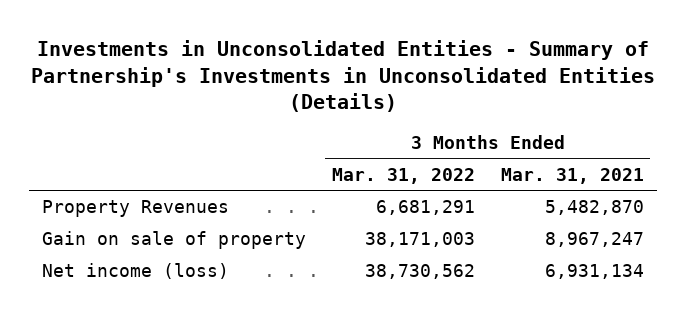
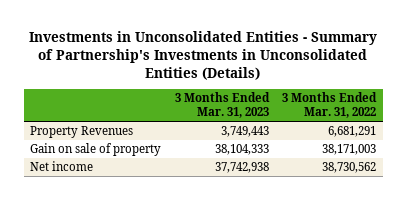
- | 3 Months Ended Mar. 31, 2022 | 3 Months Ended Mar. 31, 2021
+ | 3 Months Ended Mar. 31, 2023 | 3 Months Ended Mar. 31, 2022
- Net income (loss) | 38,730,562 | 6,931,134
+ Net income | 37,742,938 | 38,730,562

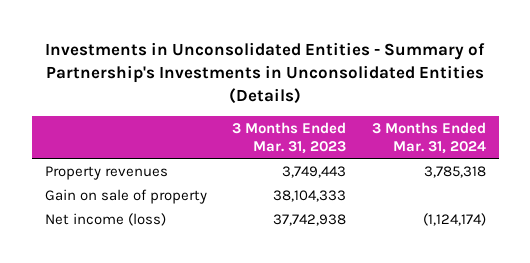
- | 3 Months Ended Mar. 31, 2023 | 3 Months Ended Mar. 31, 2022
+ | 3 Months Ended Mar. 31, 2023 | 3 Months Ended Mar. 31, 2024
- Property Revenues | 3,749,443 | 6,681,291
+ Property revenues | 3,749,443 | 3,785,318
- Net income | 37,742,938 | 38,730,562
+ Net income (loss) | 37,742,938 | (1,124,174)

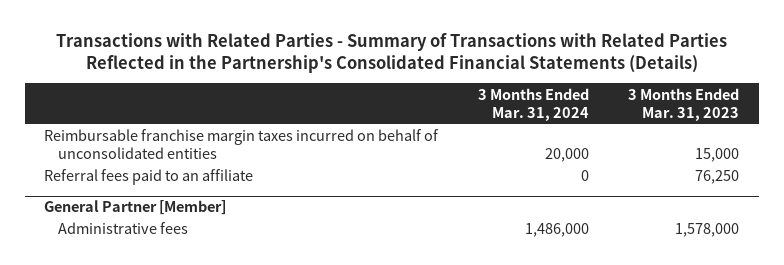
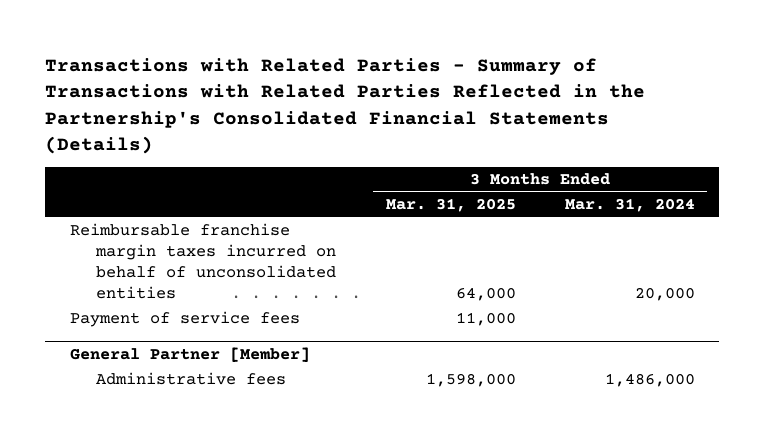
- | 3 Months Ended Mar. 31, 2024 | 3 Months Ended Mar. 31, 2023
+ | 3 Months Ended Mar. 31, 2025 | 3 Months Ended Mar. 31, 2024
- Referral fees paid to an affiliate | 0 | 76,250
+ Payment of service fees | 11,000 |

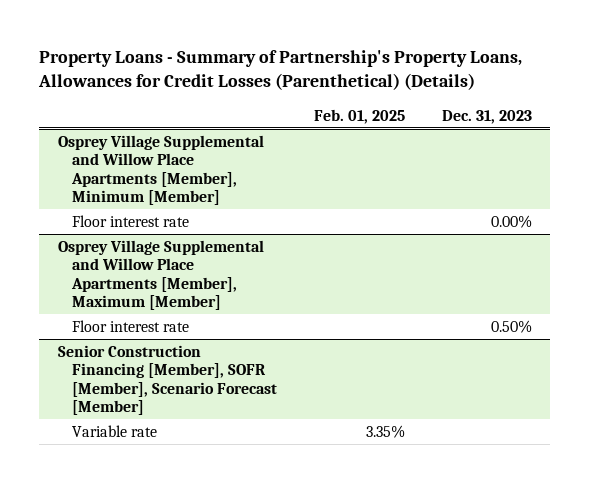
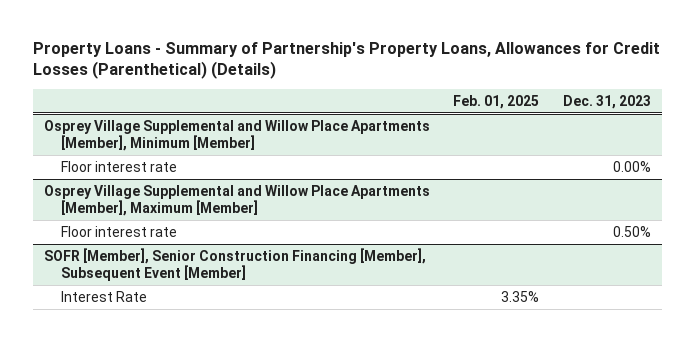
- Senior Construction Financing [Member], SOFR [Member], Scenario Forecast [Member]
- Variable rate | 3.35% |
+ SOFR [Member], Senior Construction Financing [Member], Subsequent Event [Member]
+ Interest Rate | 3.35% |

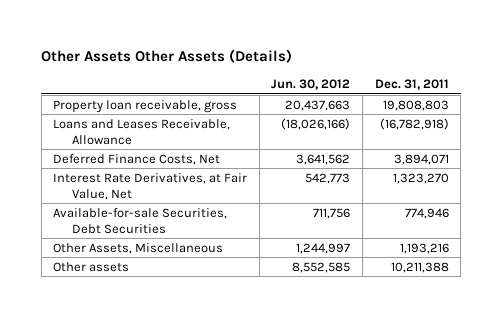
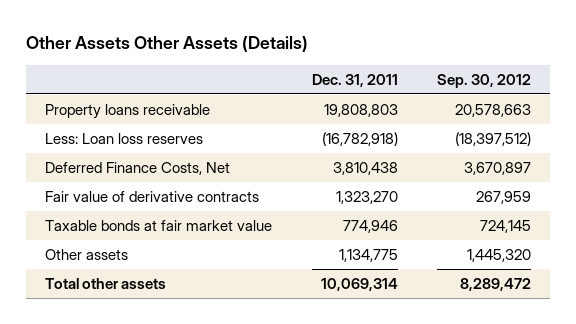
- | Jun. 30, 2012 | Dec. 31, 2011
+ | Dec. 31, 2011 | Sep. 30, 2012
- Property loan receivable, gross | 20,437,663 | 19,808,803
- Loans and Leases Receivable, Allowance | (18,026,166) | (16,782,918)
- Deferred Finance Costs, Net | 3,641,562 | 3,894,071
- Interest Rate Derivatives, at Fair Value, Net | 542,773 | 1,323,270
- Available-for-sale Securities, Debt Securities | 711,756 | 774,946
- Other Assets, Miscellaneous | 1,244,997 | 1,193,216
- Other assets | 8,552,585 | 10,211,388
+ Property loans receivable | 19,808,803 | 20,578,663
+ Less: Loan loss reserves | (16,782,918) | (18,397,512)
+ Deferred Finance Costs, Net | 3,810,438 | 3,670,897
+ Fair value of derivative contracts | 1,323,270 | 267,959
+ Taxable bonds at fair market value | 774,946 | 724,145
+ Other assets | 1,134,775 | 1,445,320
+ Total other assets | 10,069,314 | 8,289,472

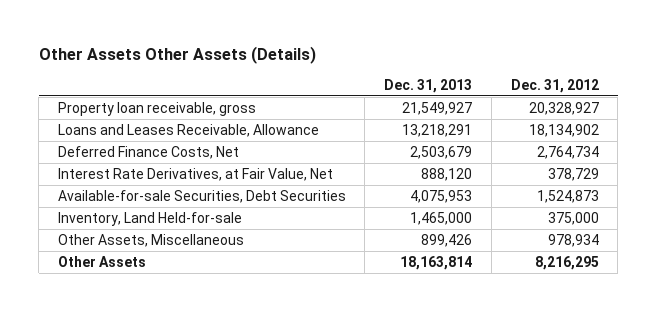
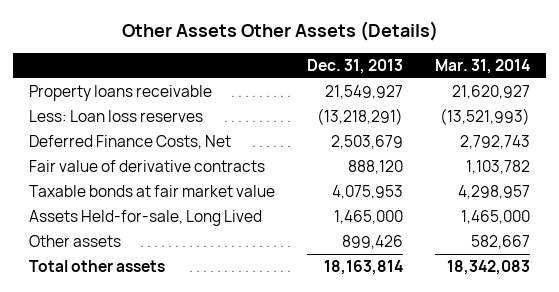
- | Dec. 31, 2013 | Dec. 31, 2012
+ | Dec. 31, 2013 | Mar. 31, 2014
- Property loan receivable, gross | 21,549,927 | 20,328,927
- Loans and Leases Receivable, Allowance | 13,218,291 | 18,134,902
+ Property loans receivable | 21,549,927 | 21,620,927
+ Less: Loan loss reserves | (13,218,291) | (13,521,993)
- Interest Rate Derivatives, at Fair Value, Net | 888,120 | 378,729
- Available-for-sale Securities, Debt Securities | 4,075,953 | 1,524,873
- Inventory, Land Held-for-sale | 1,465,000 | 375,000
- Other Assets, Miscellaneous | 899,426 | 978,934
- Other Assets | 18,163,814 | 8,216,295
+ Fair value of derivative contracts | 888,120 | 1,103,782
+ Taxable bonds at fair market value | 4,075,953 | 4,298,957
+ Assets Held-for-sale, Long Lived | 1,465,000 | 1,465,000
+ Other assets | 899,426 | 582,667
+ Total other assets | 18,163,814 | 18,342,083

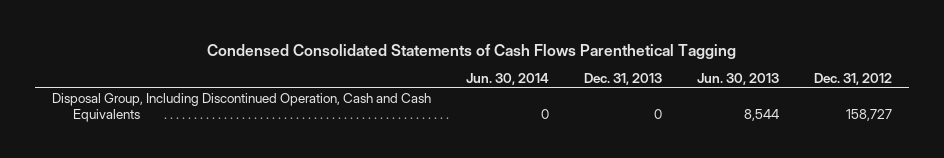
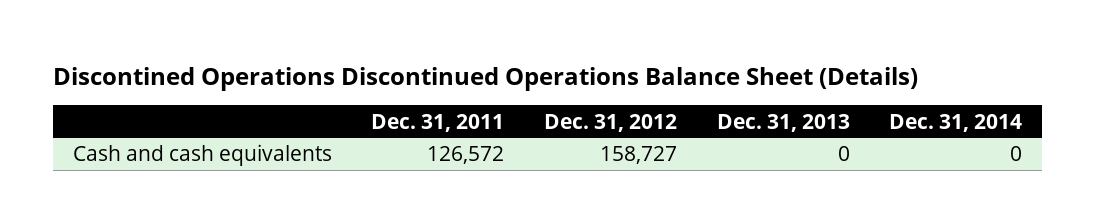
- Condensed Consolidated Statements of Cash Flows Parenthetical Tagging
+ Discontined Operations Discontinued Operations Balance Sheet (Details)
- | Jun. 30, 2014 | Dec. 31, 2013 | Jun. 30, 2013 | Dec. 31, 2012
+ | Dec. 31, 2011 | Dec. 31, 2012 | Dec. 31, 2013 | Dec. 31, 2014
- Disposal Group, Including Discontinued Operation, Cash and Cash Equivalents | 0 | 0 | 8,544 | 158,727
+ Cash and cash equivalents | 126,572 | 158,727 | 0 | 0

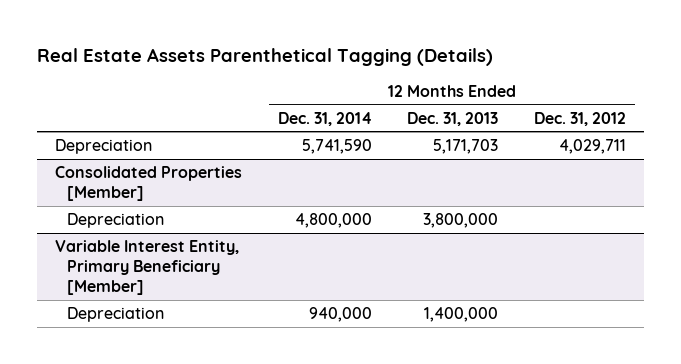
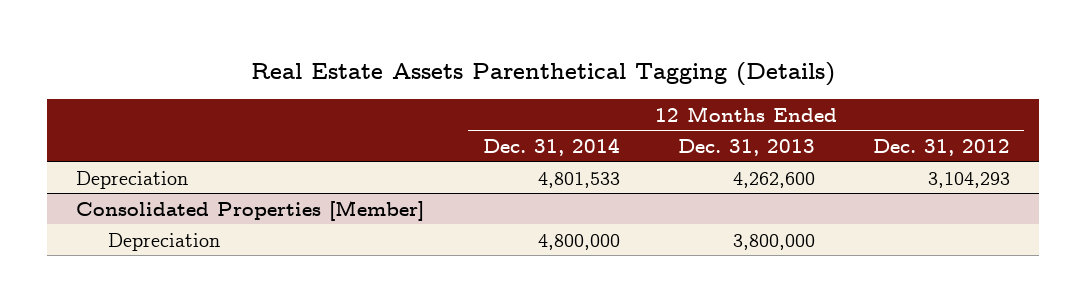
- Depreciation | 5,741,590 | 5,171,703 | 4,029,711
+ Depreciation | 4,801,533 | 4,262,600 | 3,104,293
- Variable Interest Entity, Primary Beneficiary [Member]
- Depreciation | 940,000 | 1,400,000 |

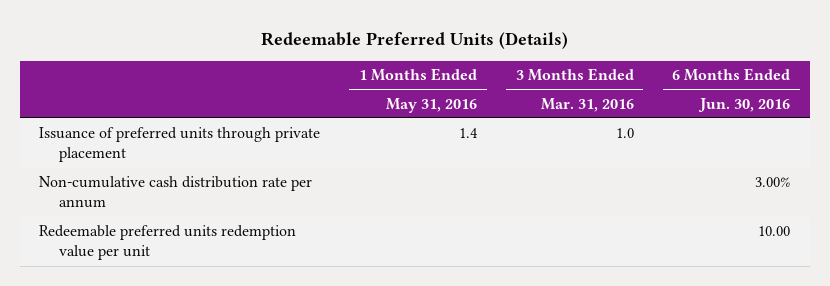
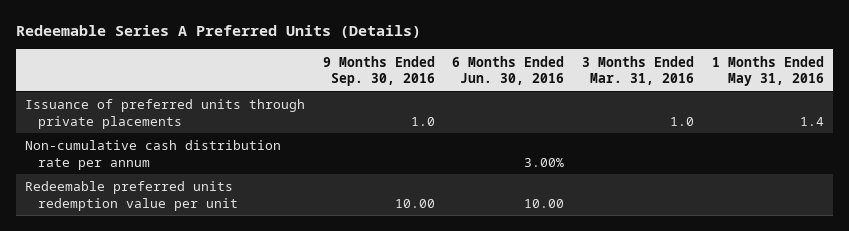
- Redeemable Preferred Units (Details)
+ Redeemable Series A Preferred Units (Details)
- | 1 Months Ended May 31, 2016 | 3 Months Ended Mar. 31, 2016 | 6 Months Ended Jun. 30, 2016
+ | 9 Months Ended Sep. 30, 2016 | 6 Months Ended Jun. 30, 2016 | 3 Months Ended Mar. 31, 2016 | 1 Months Ended May 31, 2016
- Issuance of preferred units through private placement | 1.4 | 1.0 |
+ Issuance of preferred units through private placements | 1.0 | | 1.0 | 1.4

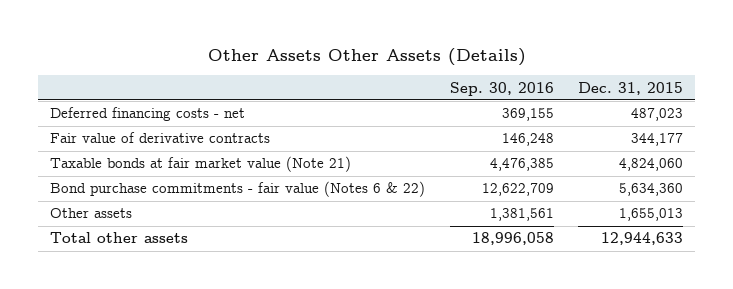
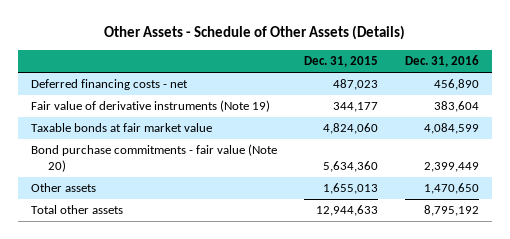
- Other Assets Other Assets (Details)
+ Other Assets - Schedule of Other Assets (Details)
- | Sep. 30, 2016 | Dec. 31, 2015
+ | Dec. 31, 2015 | Dec. 31, 2016
- Fair value of derivative contracts | 146,248 | 344,177
- Taxable bonds at fair market value (Note 21) | 4,476,385 | 4,824,060
- Bond purchase commitments - fair value (Notes 6 & 22) | 12,622,709 | 5,634,360
+ Fair value of derivative instruments (Note 19) | 344,177 | 383,604
+ Taxable bonds at fair market value | 4,824,060 | 4,084,599
+ Bond purchase commitments - fair value (Note 20) | 5,634,360 | 2,399,449

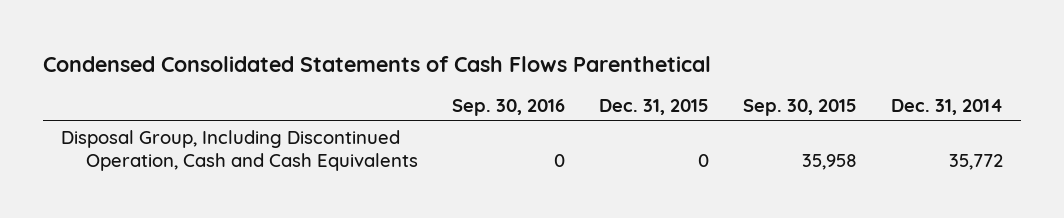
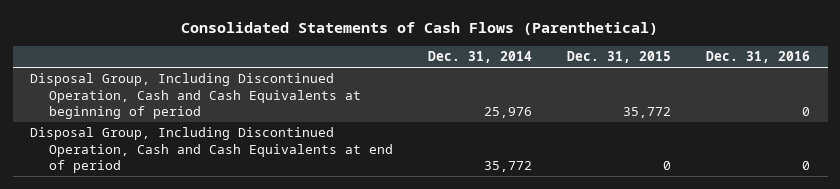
- Condensed Consolidated Statements of Cash Flows Parenthetical
+ Consolidated Statements of Cash Flows (Parenthetical)
- | Sep. 30, 2016 | Dec. 31, 2015 | Sep. 30, 2015 | Dec. 31, 2014
+ | Dec. 31, 2014 | Dec. 31, 2015 | Dec. 31, 2016
- Disposal Group, Including Discontinued Operation, Cash and Cash Equivalents | 0 | 0 | 35,958 | 35,772
+ Disposal Group, Including Discontinued Operation, Cash and Cash Equivalents at beginning of period | 25,976 | 35,772 | 0
+ Disposal Group, Including Discontinued Operation, Cash and Cash Equivalents at end of period | 35,772 | 0 | 0

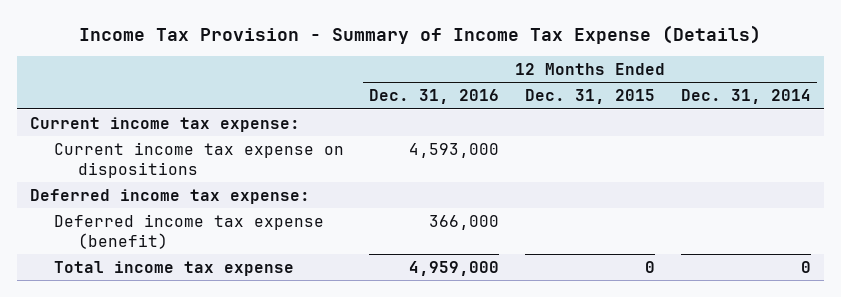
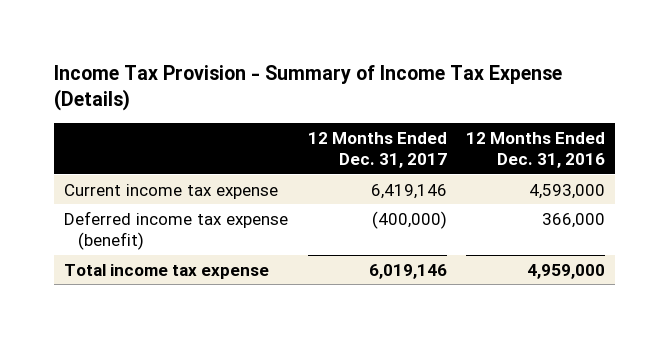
- | 12 Months Ended Dec. 31, 2016 | 12 Months Ended Dec. 31, 2015 | 12 Months Ended Dec. 31, 2014
+ | 12 Months Ended Dec. 31, 2017 | 12 Months Ended Dec. 31, 2016
- Current income tax expense:
- Current income tax expense on dispositions | 4,593,000 | |
- Deferred income tax expense:
+ Current income tax expense | 6,419,146 | 4,593,000

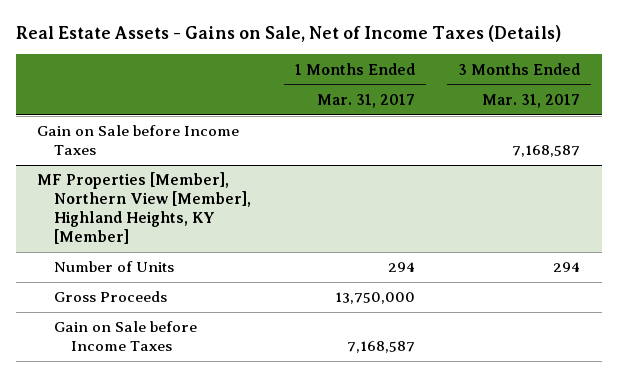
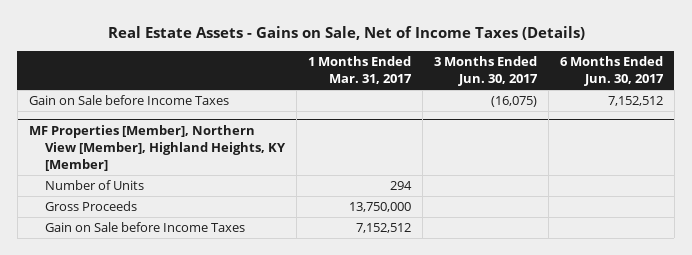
- | 1 Months Ended Mar. 31, 2017 | 3 Months Ended Mar. 31, 2017
+ | 1 Months Ended Mar. 31, 2017 | 3 Months Ended Jun. 30, 2017 | 6 Months Ended Jun. 30, 2017
@ MF Properties [Member], Northern View [Member], Highland Heights, KY [Member]
- Gain on Sale before Income Taxes | 7,168,587 |
+ Gain on Sale before Income Taxes | 7,152,512 | |

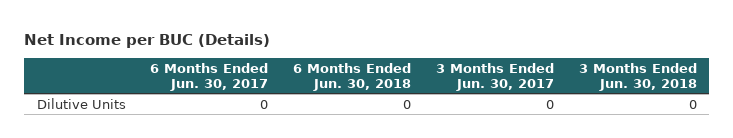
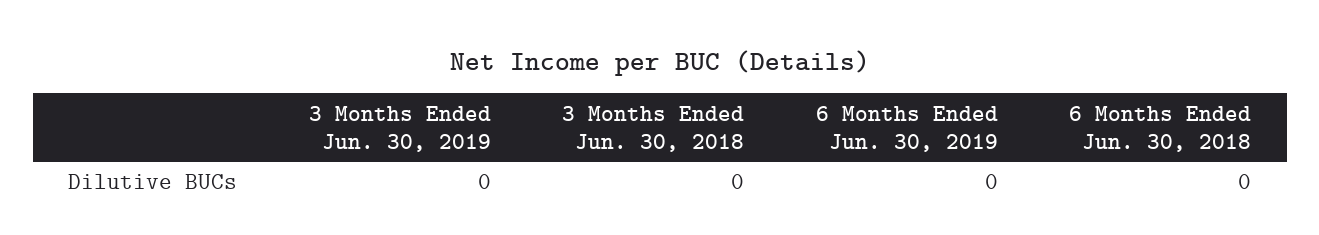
- | 6 Months Ended Jun. 30, 2017 | 6 Months Ended Jun. 30, 2018 | 3 Months Ended Jun. 30, 2017 | 3 Months Ended Jun. 30, 2018
+ | 3 Months Ended Jun. 30, 2019 | 3 Months Ended Jun. 30, 2018 | 6 Months Ended Jun. 30, 2019 | 6 Months Ended Jun. 30, 2018
- Dilutive Units | 0 | 0 | 0 | 0
+ Dilutive BUCs | 0 | 0 | 0 | 0

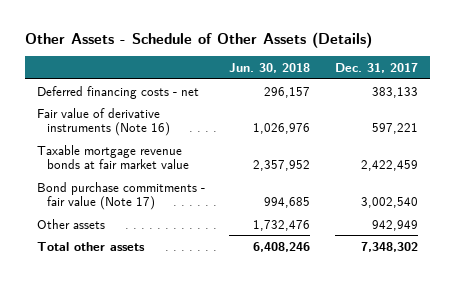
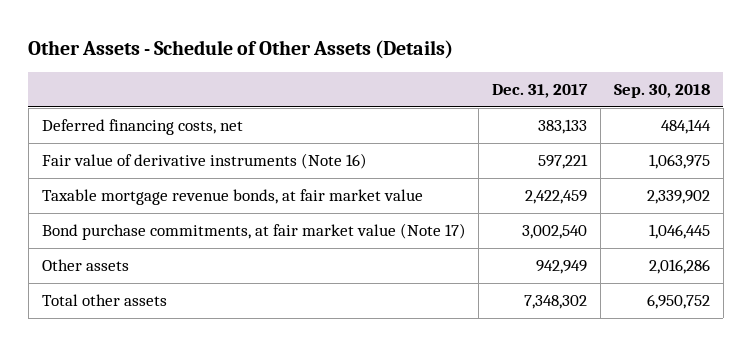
- | Jun. 30, 2018 | Dec. 31, 2017
+ | Dec. 31, 2017 | Sep. 30, 2018
- Deferred financing costs - net | 296,157 | 383,133
+ Deferred financing costs, net | 383,133 | 484,144
- Taxable mortgage revenue bonds at fair market value | 2,357,952 | 2,422,459
- Bond purchase commitments - fair value (Note 17) | 994,685 | 3,002,540
+ Taxable mortgage revenue bonds, at fair market value | 2,422,459 | 2,339,902
+ Bond purchase commitments, at fair market value (Note 17) | 3,002,540 | 1,046,445

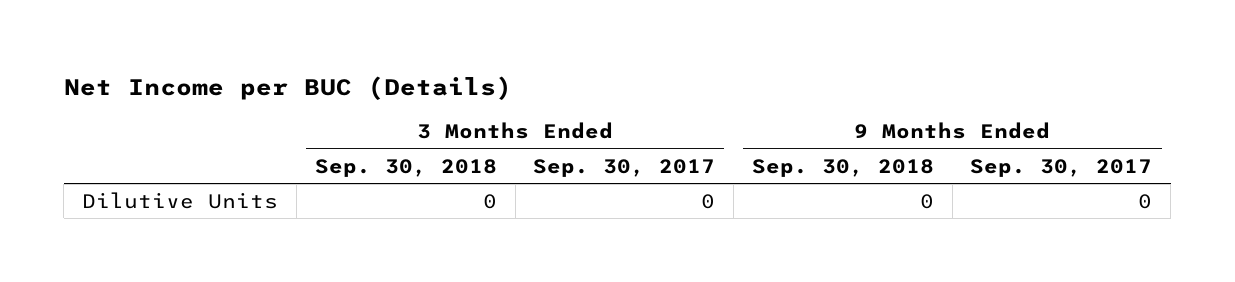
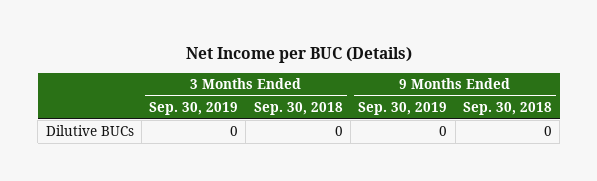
- | 3 Months Ended Sep. 30, 2018 | 3 Months Ended Sep. 30, 2017 | 9 Months Ended Sep. 30, 2018 | 9 Months Ended Sep. 30, 2017
+ | 3 Months Ended Sep. 30, 2019 | 3 Months Ended Sep. 30, 2018 | 9 Months Ended Sep. 30, 2019 | 9 Months Ended Sep. 30, 2018
- Dilutive Units | 0 | 0 | 0 | 0
+ Dilutive BUCs | 0 | 0 | 0 | 0

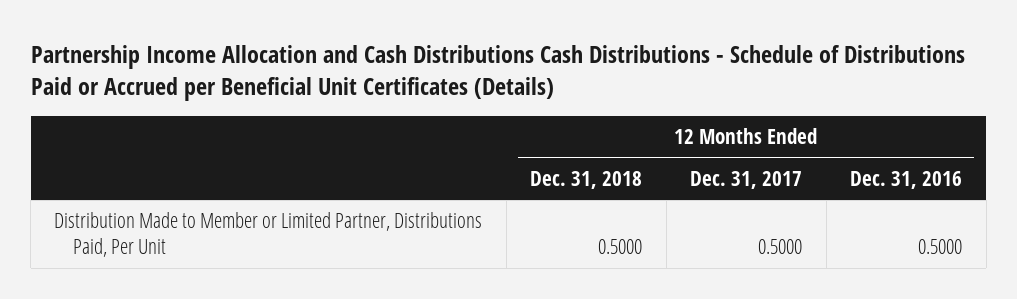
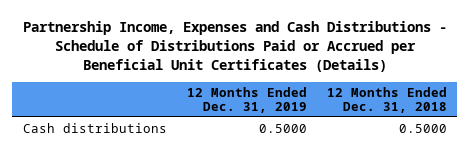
- Partnership Income Allocation and Cash Distributions Cash Distributions - Schedule of Distributions Paid or Accrued per Beneficial Unit Certificates (Details)
+ Partnership Income, Expenses and Cash Distributions - Schedule of Distributions Paid or Accrued per Beneficial Unit Certificates (Details)
- | 12 Months Ended Dec. 31, 2018 | 12 Months Ended Dec. 31, 2017 | 12 Months Ended Dec. 31, 2016
+ | 12 Months Ended Dec. 31, 2019 | 12 Months Ended Dec. 31, 2018
- Distribution Made to Member or Limited Partner, Distributions Paid, Per Unit | 0.5000 | 0.5000 | 0.5000
+ Cash distributions | 0.5000 | 0.5000

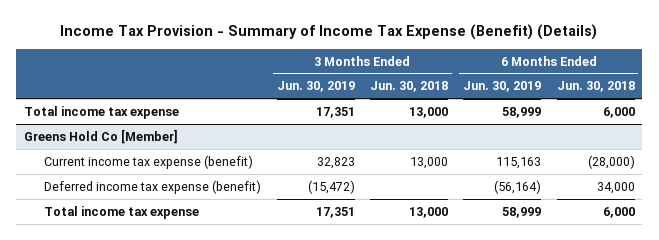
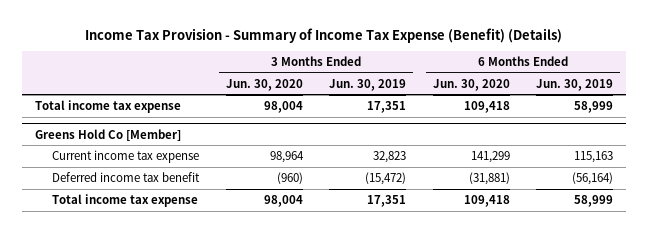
- | 3 Months Ended Jun. 30, 2019 | 3 Months Ended Jun. 30, 2018 | 6 Months Ended Jun. 30, 2019 | 6 Months Ended Jun. 30, 2018
+ | 3 Months Ended Jun. 30, 2020 | 3 Months Ended Jun. 30, 2019 | 6 Months Ended Jun. 30, 2020 | 6 Months Ended Jun. 30, 2019
@ Greens Hold Co [Member]
- Current income tax expense (benefit) | 32,823 | 13,000 | 115,163 | (28,000)
- Deferred income tax expense (benefit) | (15,472) | | (56,164) | 34,000
+ Current income tax expense | 98,964 | 32,823 | 141,299 | 115,163
+ Deferred income tax benefit | (960) | (15,472) | (31,881) | (56,164)

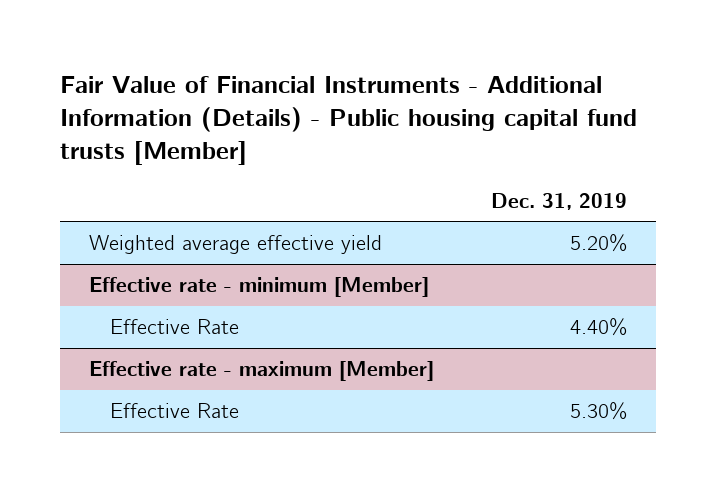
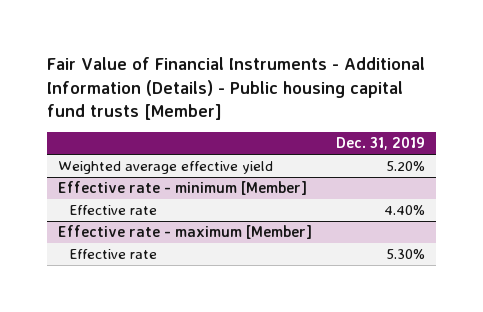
@ Effective rate - minimum [Member]
- Effective Rate | 4.40%
+ Effective rate | 4.40%
@ Effective rate - maximum [Member]
- Effective Rate | 5.30%
+ Effective rate | 5.30%

